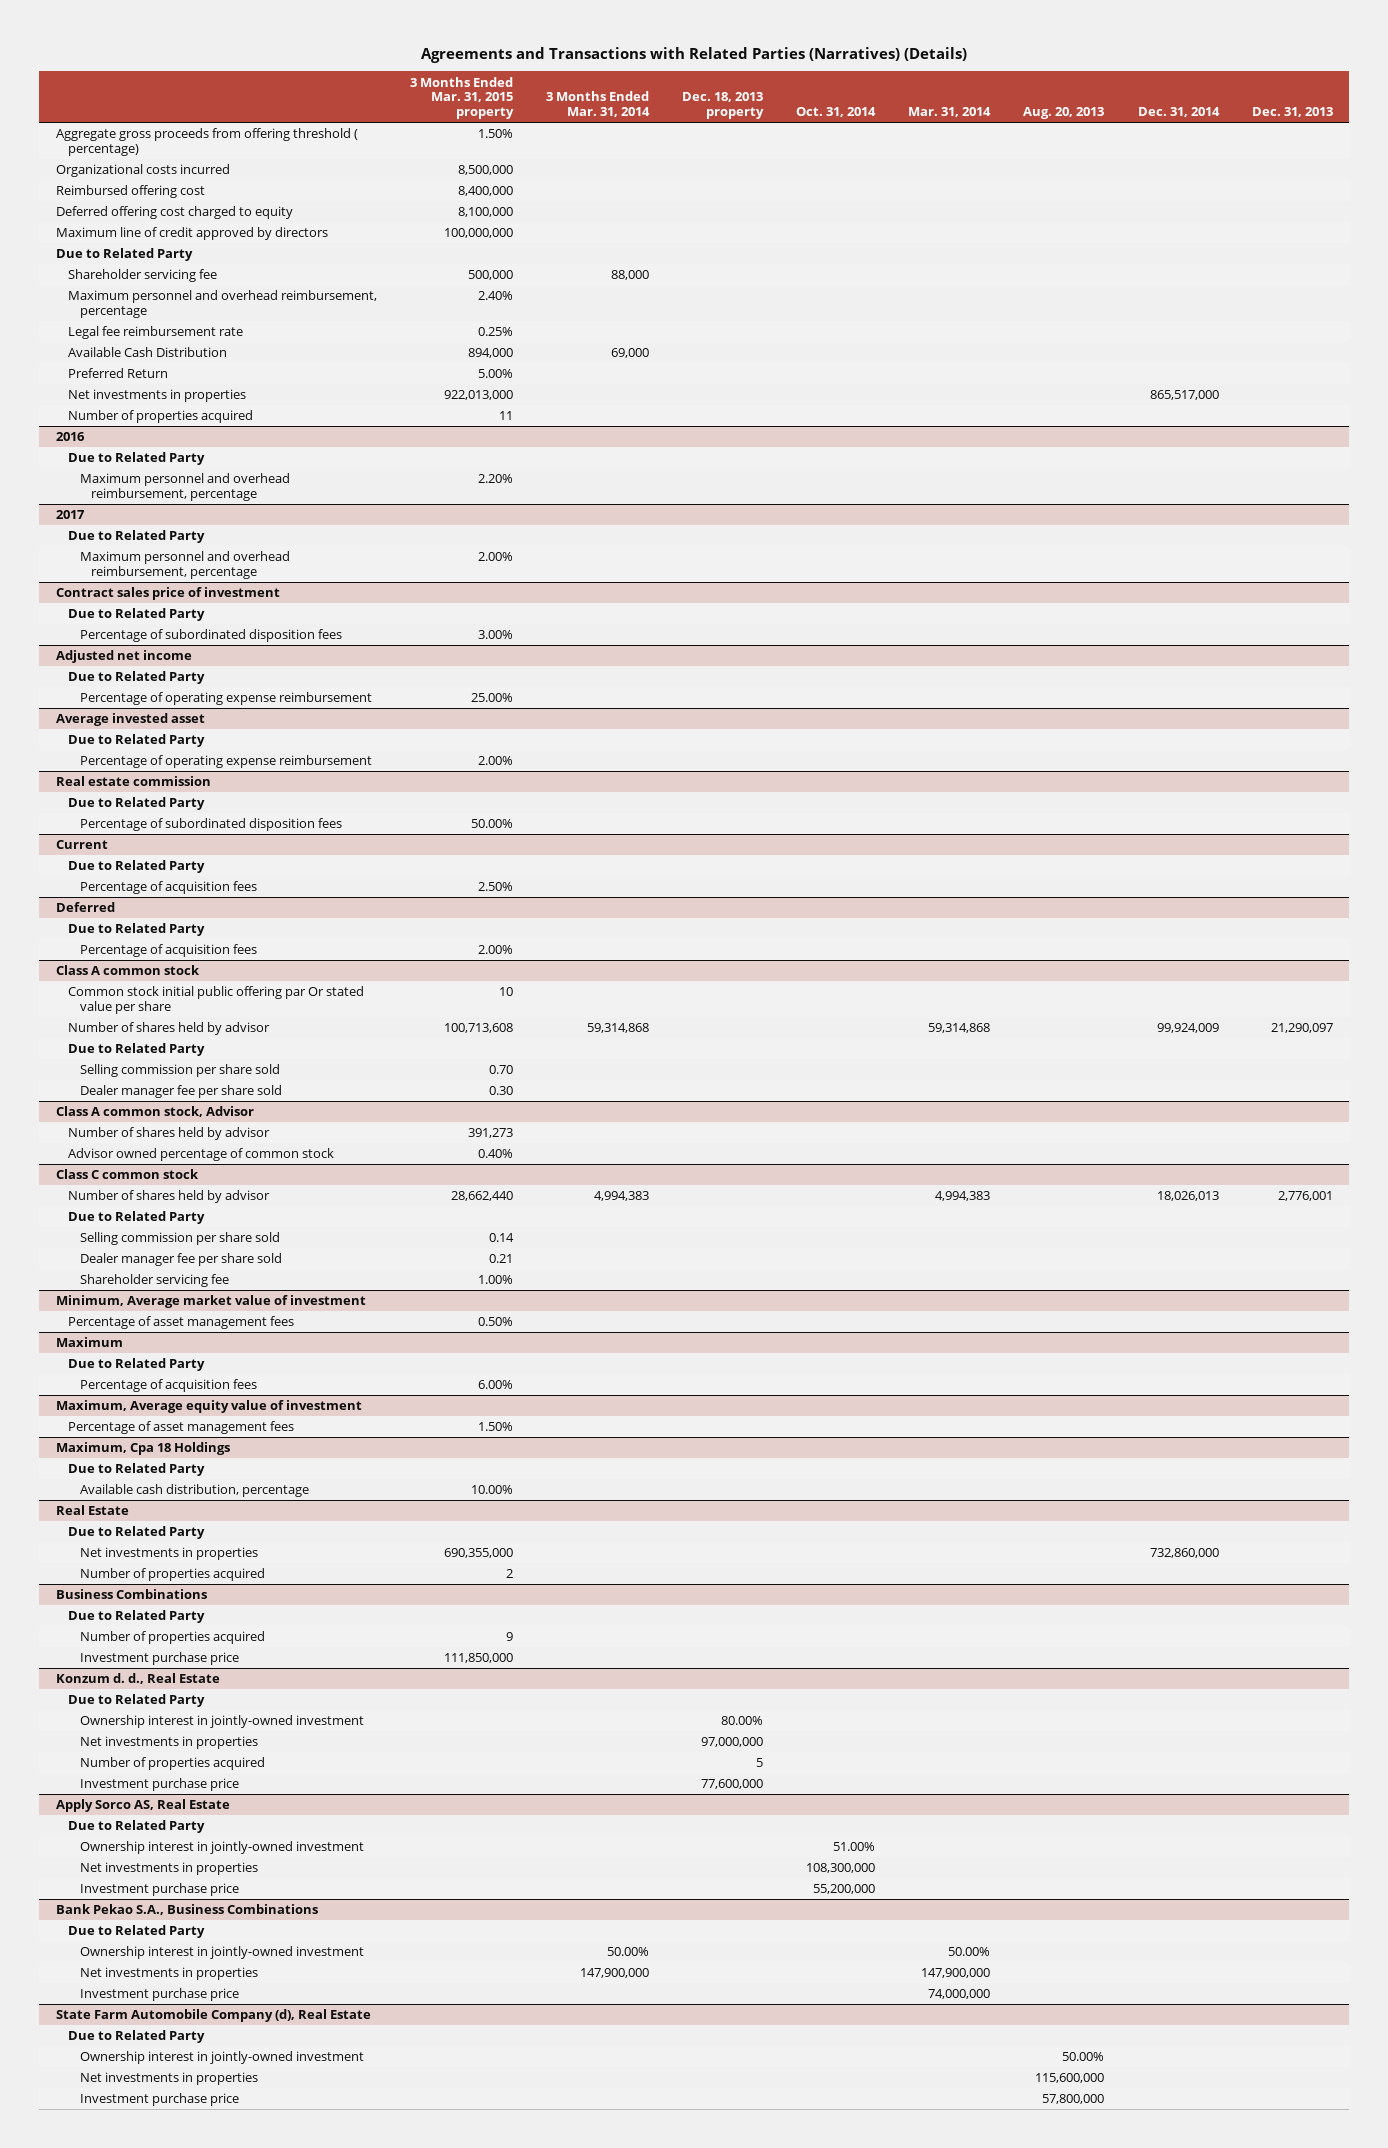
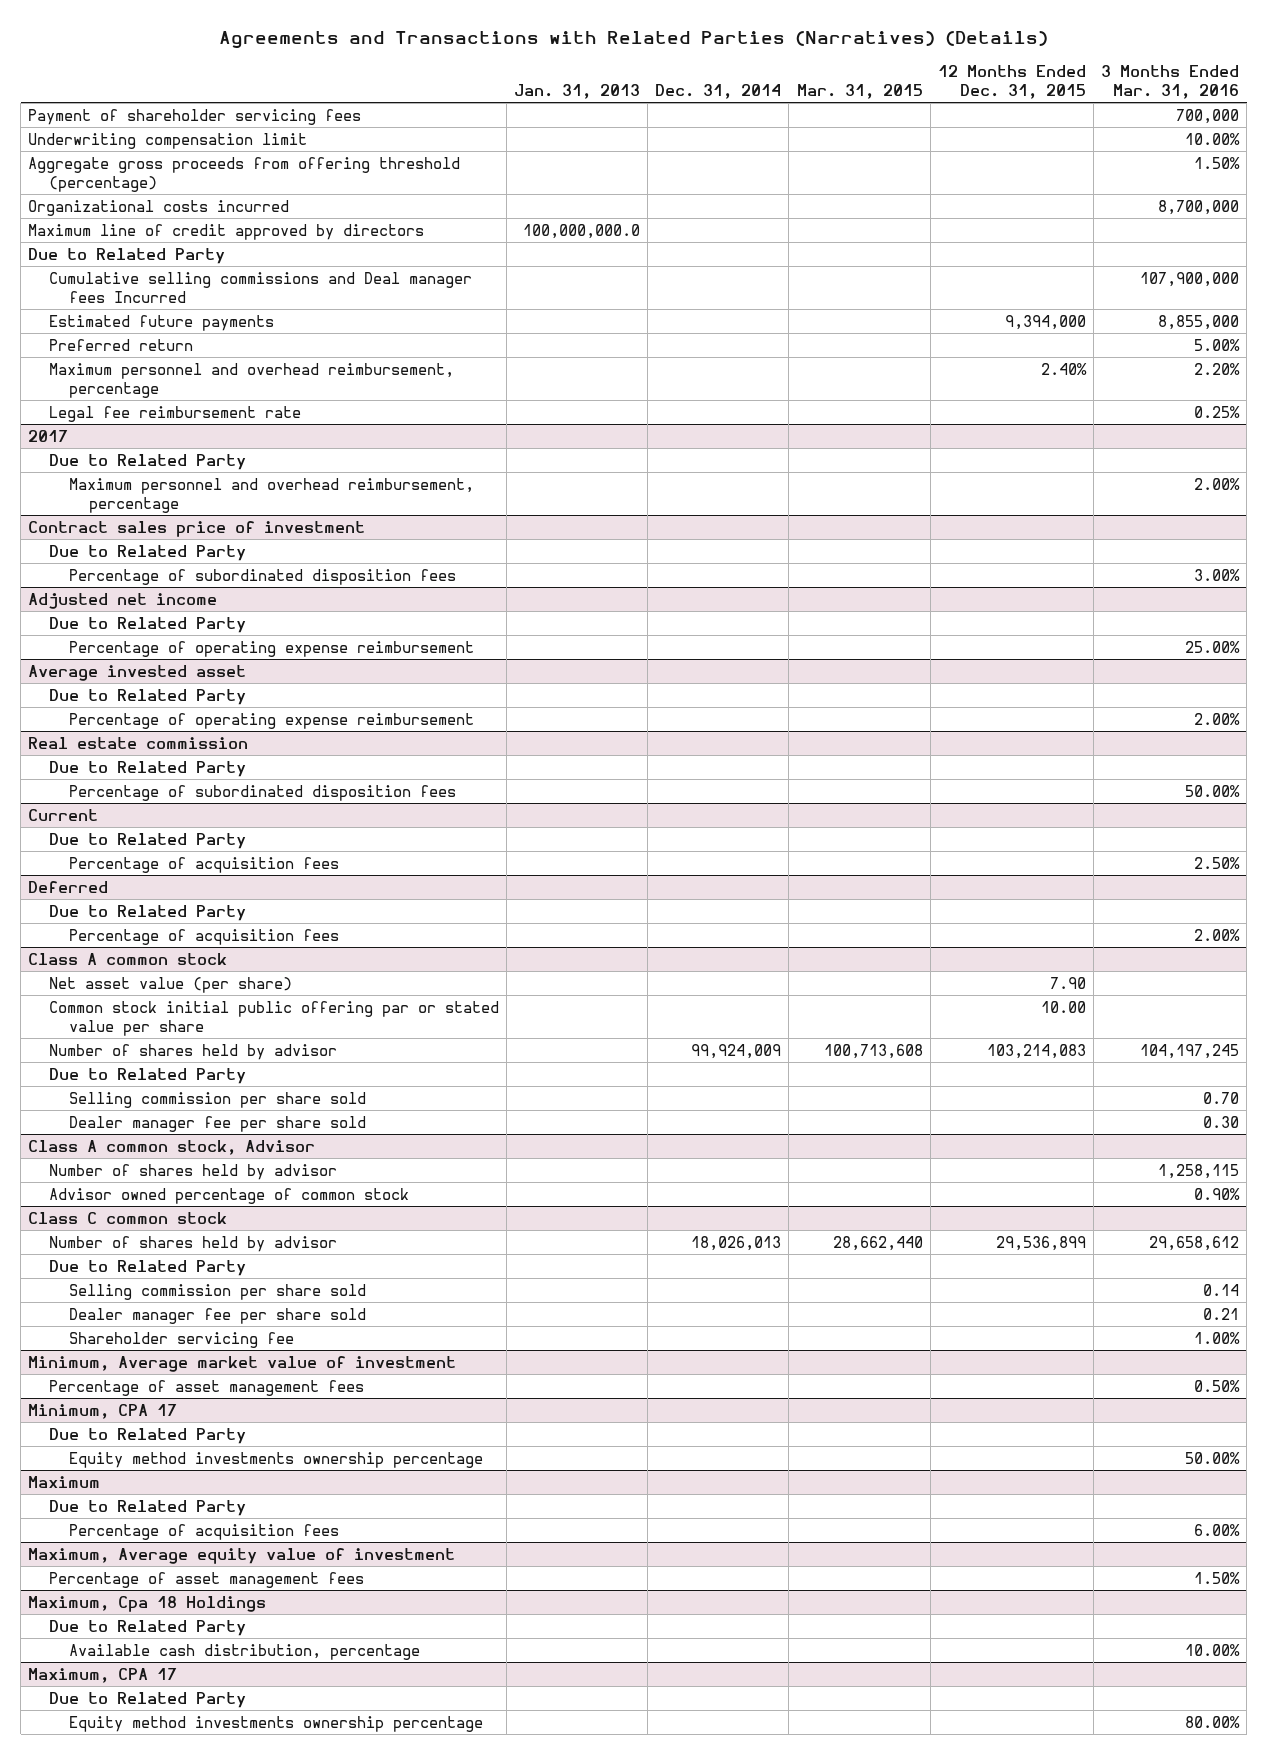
- | 3 Months Ended Mar. 31, 2015 property | 3 Months Ended Mar. 31, 2014 | Dec. 18, 2013 property | Oct. 31, 2014 | Mar. 31, 2014 | Aug. 20, 2013 | Dec. 31, 2014 | Dec. 31, 2013
+ | Jan. 31, 2013 | Dec. 31, 2014 | Mar. 31, 2015 | 12 Months Ended Dec. 31, 2015 | 3 Months Ended Mar. 31, 2016
- Aggregate gross proceeds from offering threshold ( percentage) | 1.50% | | | | | | |
+ Payment of shareholder servicing fees | | | | | 700,000
+ Underwriting compensation limit | | | | | 10.00%
+ Aggregate gross proceeds from offering threshold (percentage) | | | | | 1.50%
- Reimbursed offering cost | 8,400,000 | | | | | | |
- Deferred offering cost charged to equity | 8,100,000 | | | | | | |
- Shareholder servicing fee | 500,000 | 88,000 | | | | | |
+ Cumulative selling commissions and Deal manager fees Incurred | | | | | 107,900,000
+ Estimated future payments | | | | 9,394,000 | 8,855,000
+ Preferred return | | | | | 5.00%
- Available Cash Distribution | 894,000 | 69,000 | | | | | |
- Preferred Return | 5.00% | | | | | | |
- Net investments in properties | 922,013,000 | | | | | | 865,517,000 |
- Number of properties acquired | 11 | | | | | | |
- 2016
- Due to Related Party
- Maximum personnel and overhead reimbursement, percentage | 2.20% | | | | | | |
@ Class A common stock
- Common stock initial public offering par Or stated value per share | 10 | | | | | | |
+ Net asset value (per share) | | | | 7.90 |
+ Common stock initial public offering par or stated value per share | | | | 10.00 |
+ Minimum, CPA 17
+ Due to Related Party
+ Equity method investments ownership percentage | | | | | 50.00%
- Real Estate
- Due to Related Party
- Net investments in properties | 690,355,000 | | | | | | 732,860,000 |
- Number of properties acquired | 2 | | | | | | |
- Business Combinations
- Due to Related Party
- Number of properties acquired | 9 | | | | | | |
- Investment purchase price | 111,850,000 | | | | | | |
- Konzum d. d., Real Estate
- Due to Related Party
- Ownership interest in jointly-owned investment | | | 80.00% | | | | |
- Net investments in properties | | | 97,000,000 | | | | |
- Number of properties acquired | | | 5 | | | | |
- Investment purchase price | | | 77,600,000 | | | | |
- Apply Sorco AS, Real Estate
- Due to Related Party
- Ownership interest in jointly-owned investment | | | | 51.00% | | | |
- Net investments in properties | | | | 108,300,000 | | | |
- Investment purchase price | | | | 55,200,000 | | | |
- Bank Pekao S.A., Business Combinations
- Due to Related Party
- Ownership interest in jointly-owned investment | | 50.00% | | | 50.00% | | |
- Net investments in properties | | 147,900,000 | | | 147,900,000 | | |
- Investment purchase price | | | | | 74,000,000 | | |
- State Farm Automobile Company (d), Real Estate
- Due to Related Party
- Ownership interest in jointly-owned investment | | | | | | 50.00% | |
- Net investments in properties | | | | | | 115,600,000 | |
- Investment purchase price | | | | | | 57,800,000 | |
+ Maximum, CPA 17
+ Due to Related Party
+ Equity method investments ownership percentage | | | | | 80.00%

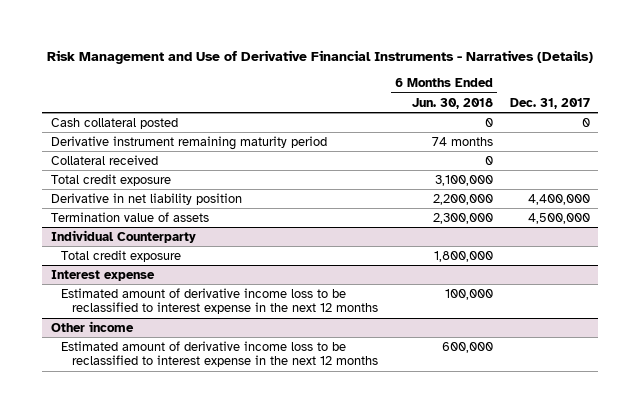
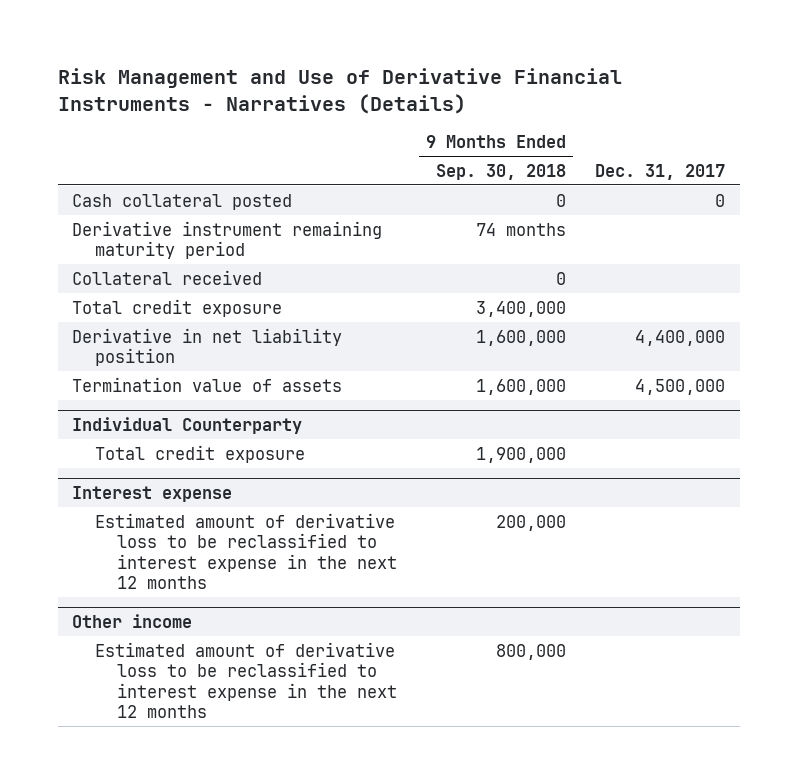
- | 6 Months Ended Jun. 30, 2018 | Dec. 31, 2017
+ | 9 Months Ended Sep. 30, 2018 | Dec. 31, 2017
@ Interest expense
- Estimated amount of derivative income loss to be reclassified to interest expense in the next 12 months | 100,000 |
+ Estimated amount of derivative loss to be reclassified to interest expense in the next 12 months | 200,000 |
@ Other income
- Estimated amount of derivative income loss to be reclassified to interest expense in the next 12 months | 600,000 |
+ Estimated amount of derivative loss to be reclassified to interest expense in the next 12 months | 800,000 |

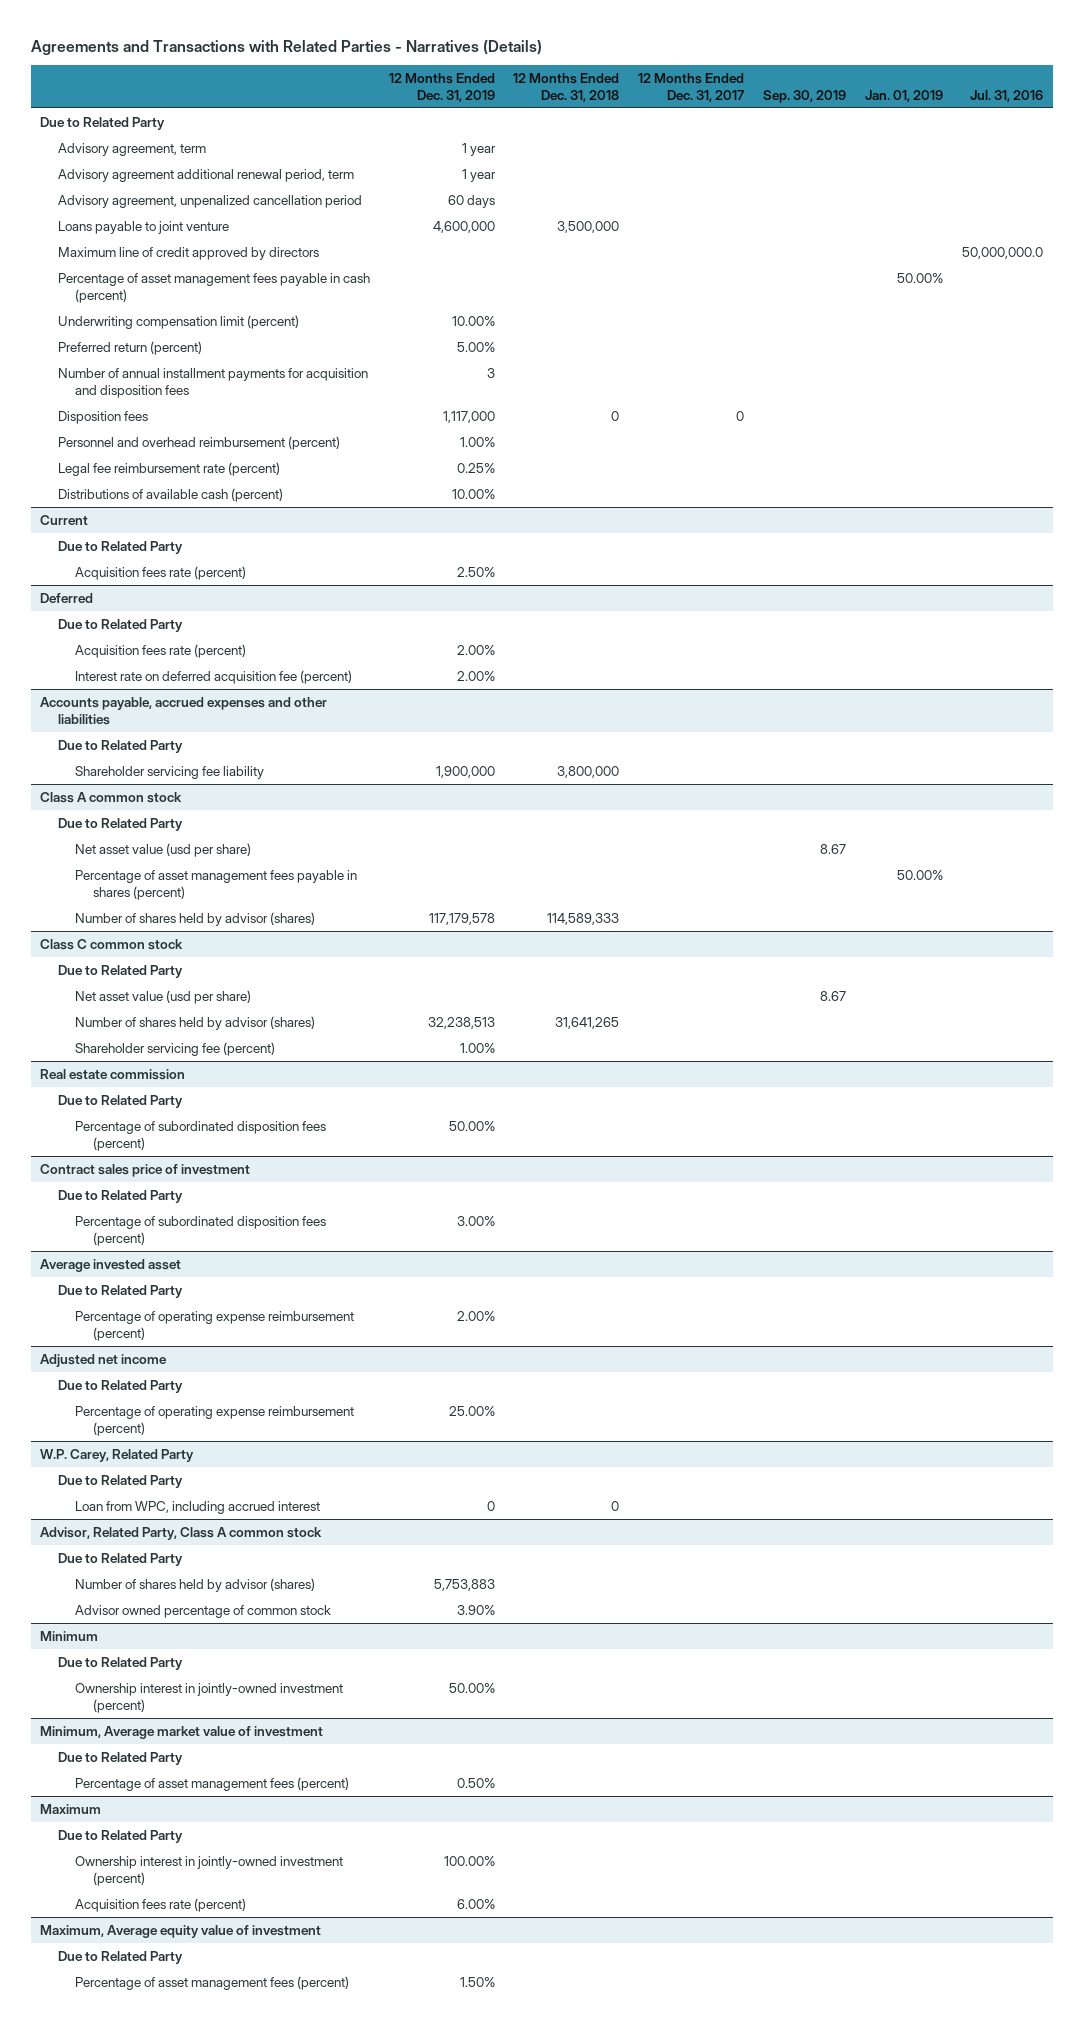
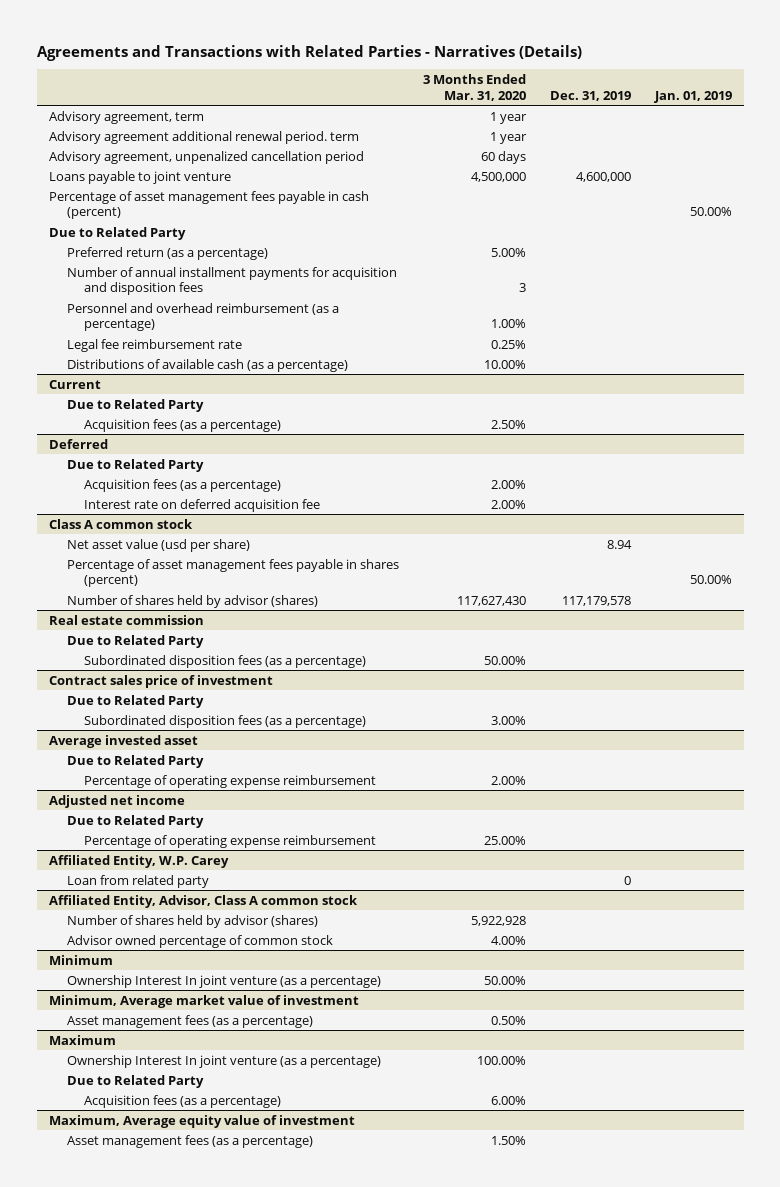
- | 12 Months Ended Dec. 31, 2019 | 12 Months Ended Dec. 31, 2018 | 12 Months Ended Dec. 31, 2017 | Sep. 30, 2019 | Jan. 01, 2019 | Jul. 31, 2016
+ | 3 Months Ended Mar. 31, 2020 | Dec. 31, 2019 | Jan. 01, 2019
- Advisory agreement additional renewal period, term | 1 year | | | | |
+ Advisory agreement additional renewal period. term | 1 year | |
- Maximum line of credit approved by directors | | | | | | 50,000,000.0
- Underwriting compensation limit (percent) | 10.00% | | | | |
- Preferred return (percent) | 5.00% | | | | |
moved down: Due to Related Party
+ Preferred return (as a percentage) | 5.00% | |
- Disposition fees | 1,117,000 | 0 | 0 | | |
- Personnel and overhead reimbursement (percent) | 1.00% | | | | |
- Legal fee reimbursement rate (percent) | 0.25% | | | | |
- Distributions of available cash (percent) | 10.00% | | | | |
+ Personnel and overhead reimbursement (as a percentage) | 1.00% | |
+ Legal fee reimbursement rate | 0.25% | |
+ Distributions of available cash (as a percentage) | 10.00% | |
@ Current
- Acquisition fees rate (percent) | 2.50% | | | | |
+ Acquisition fees (as a percentage) | 2.50% | |
@ Deferred
- Acquisition fees rate (percent) | 2.00% | | | | |
- Interest rate on deferred acquisition fee (percent) | 2.00% | | | | |
- Accounts payable, accrued expenses and other liabilities
- Due to Related Party
- Shareholder servicing fee liability | 1,900,000 | 3,800,000 | | | |
@ Deferred
+ Acquisition fees (as a percentage) | 2.00% | |
+ Interest rate on deferred acquisition fee | 2.00% | |
@ Class A common stock
- Due to Related Party
- Class C common stock
- Due to Related Party
- Net asset value (usd per share) | | | | 8.67 | |
- Number of shares held by advisor (shares) | 32,238,513 | 31,641,265 | | | |
- Shareholder servicing fee (percent) | 1.00% | | | | |
@ Real estate commission
- Percentage of subordinated disposition fees (percent) | 50.00% | | | | |
+ Subordinated disposition fees (as a percentage) | 50.00% | |
@ Contract sales price of investment
- Percentage of subordinated disposition fees (percent) | 3.00% | | | | |
+ Subordinated disposition fees (as a percentage) | 3.00% | |
@ Average invested asset
- Percentage of operating expense reimbursement (percent) | 2.00% | | | | |
+ Percentage of operating expense reimbursement | 2.00% | |
@ Adjusted net income
- Percentage of operating expense reimbursement (percent) | 25.00% | | | | |
- W.P. Carey, Related Party
- Due to Related Party
- Loan from WPC, including accrued interest | 0 | 0 | | | |
- Advisor, Related Party, Class A common stock
- Due to Related Party
@ Adjusted net income
+ Percentage of operating expense reimbursement | 25.00% | |
+ Affiliated Entity, W.P. Carey
+ Loan from related party | | 0 |
+ Affiliated Entity, Advisor, Class A common stock
@ Minimum
- Due to Related Party
- Ownership interest in jointly-owned investment (percent) | 50.00% | | | | |
+ Ownership Interest In joint venture (as a percentage) | 50.00% | |
@ Minimum, Average market value of investment
- Due to Related Party
- Percentage of asset management fees (percent) | 0.50% | | | | |
+ Asset management fees (as a percentage) | 0.50% | |
@ Maximum
+ Ownership Interest In joint venture (as a percentage) | 100.00% | |
- Ownership interest in jointly-owned investment (percent) | 100.00% | | | | |
- Acquisition fees rate (percent) | 6.00% | | | | |
+ Acquisition fees (as a percentage) | 6.00% | |
@ Maximum, Average equity value of investment
- Due to Related Party
- Percentage of asset management fees (percent) | 1.50% | | | | |
+ Asset management fees (as a percentage) | 1.50% | |

